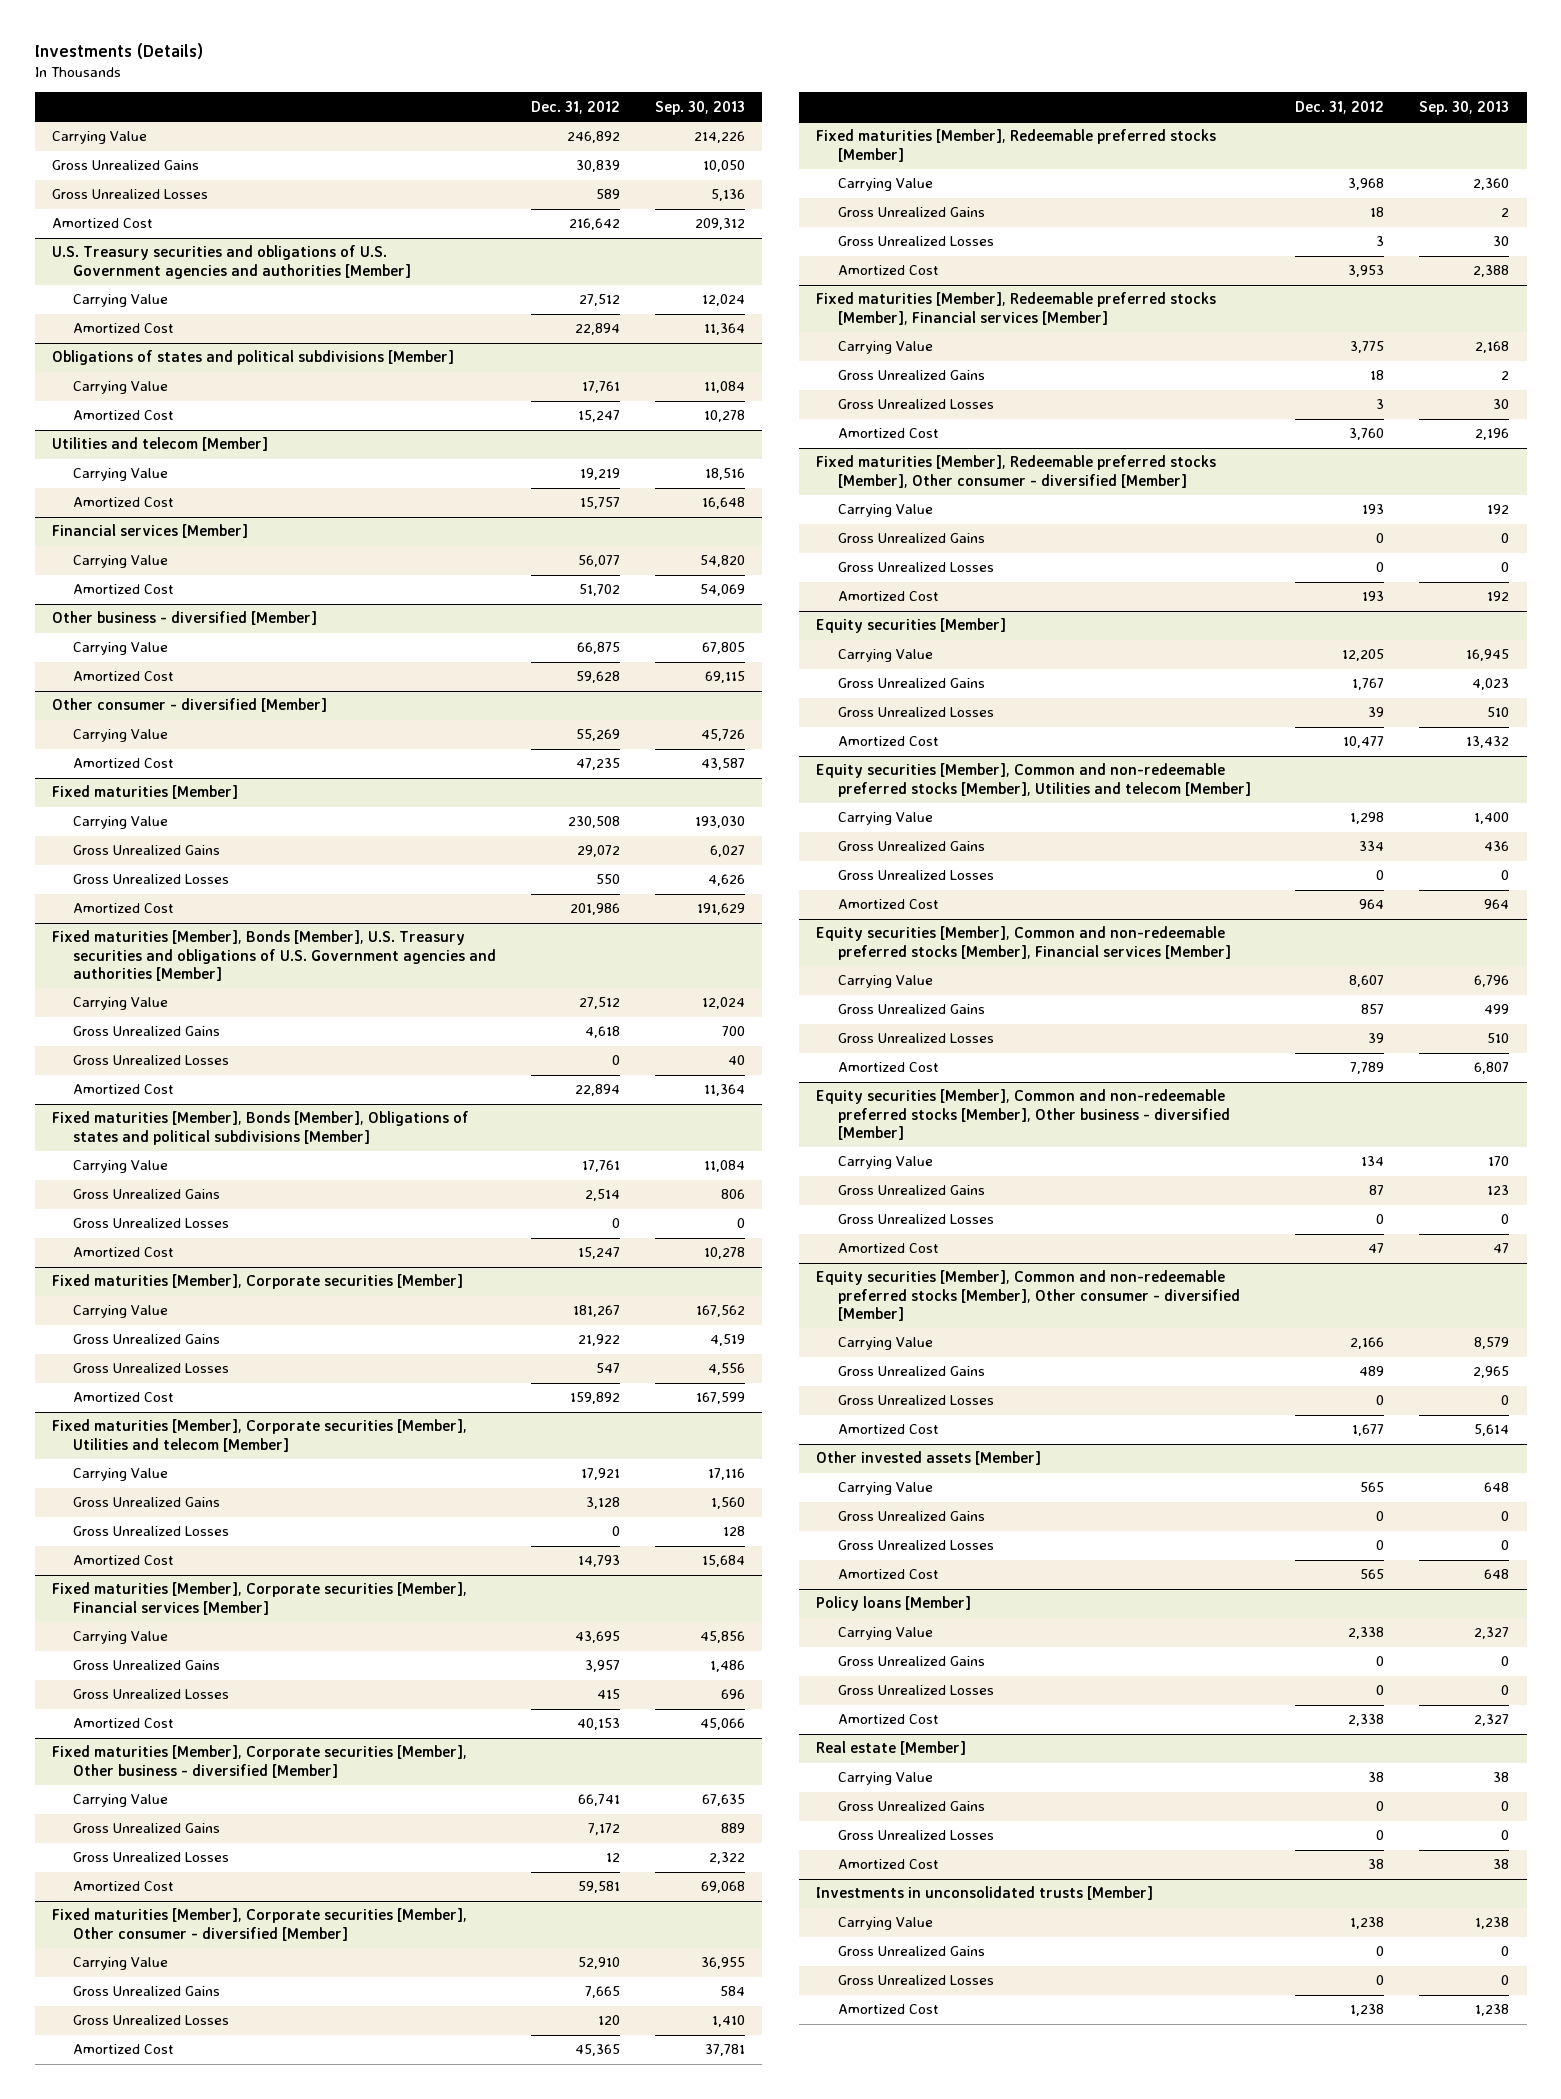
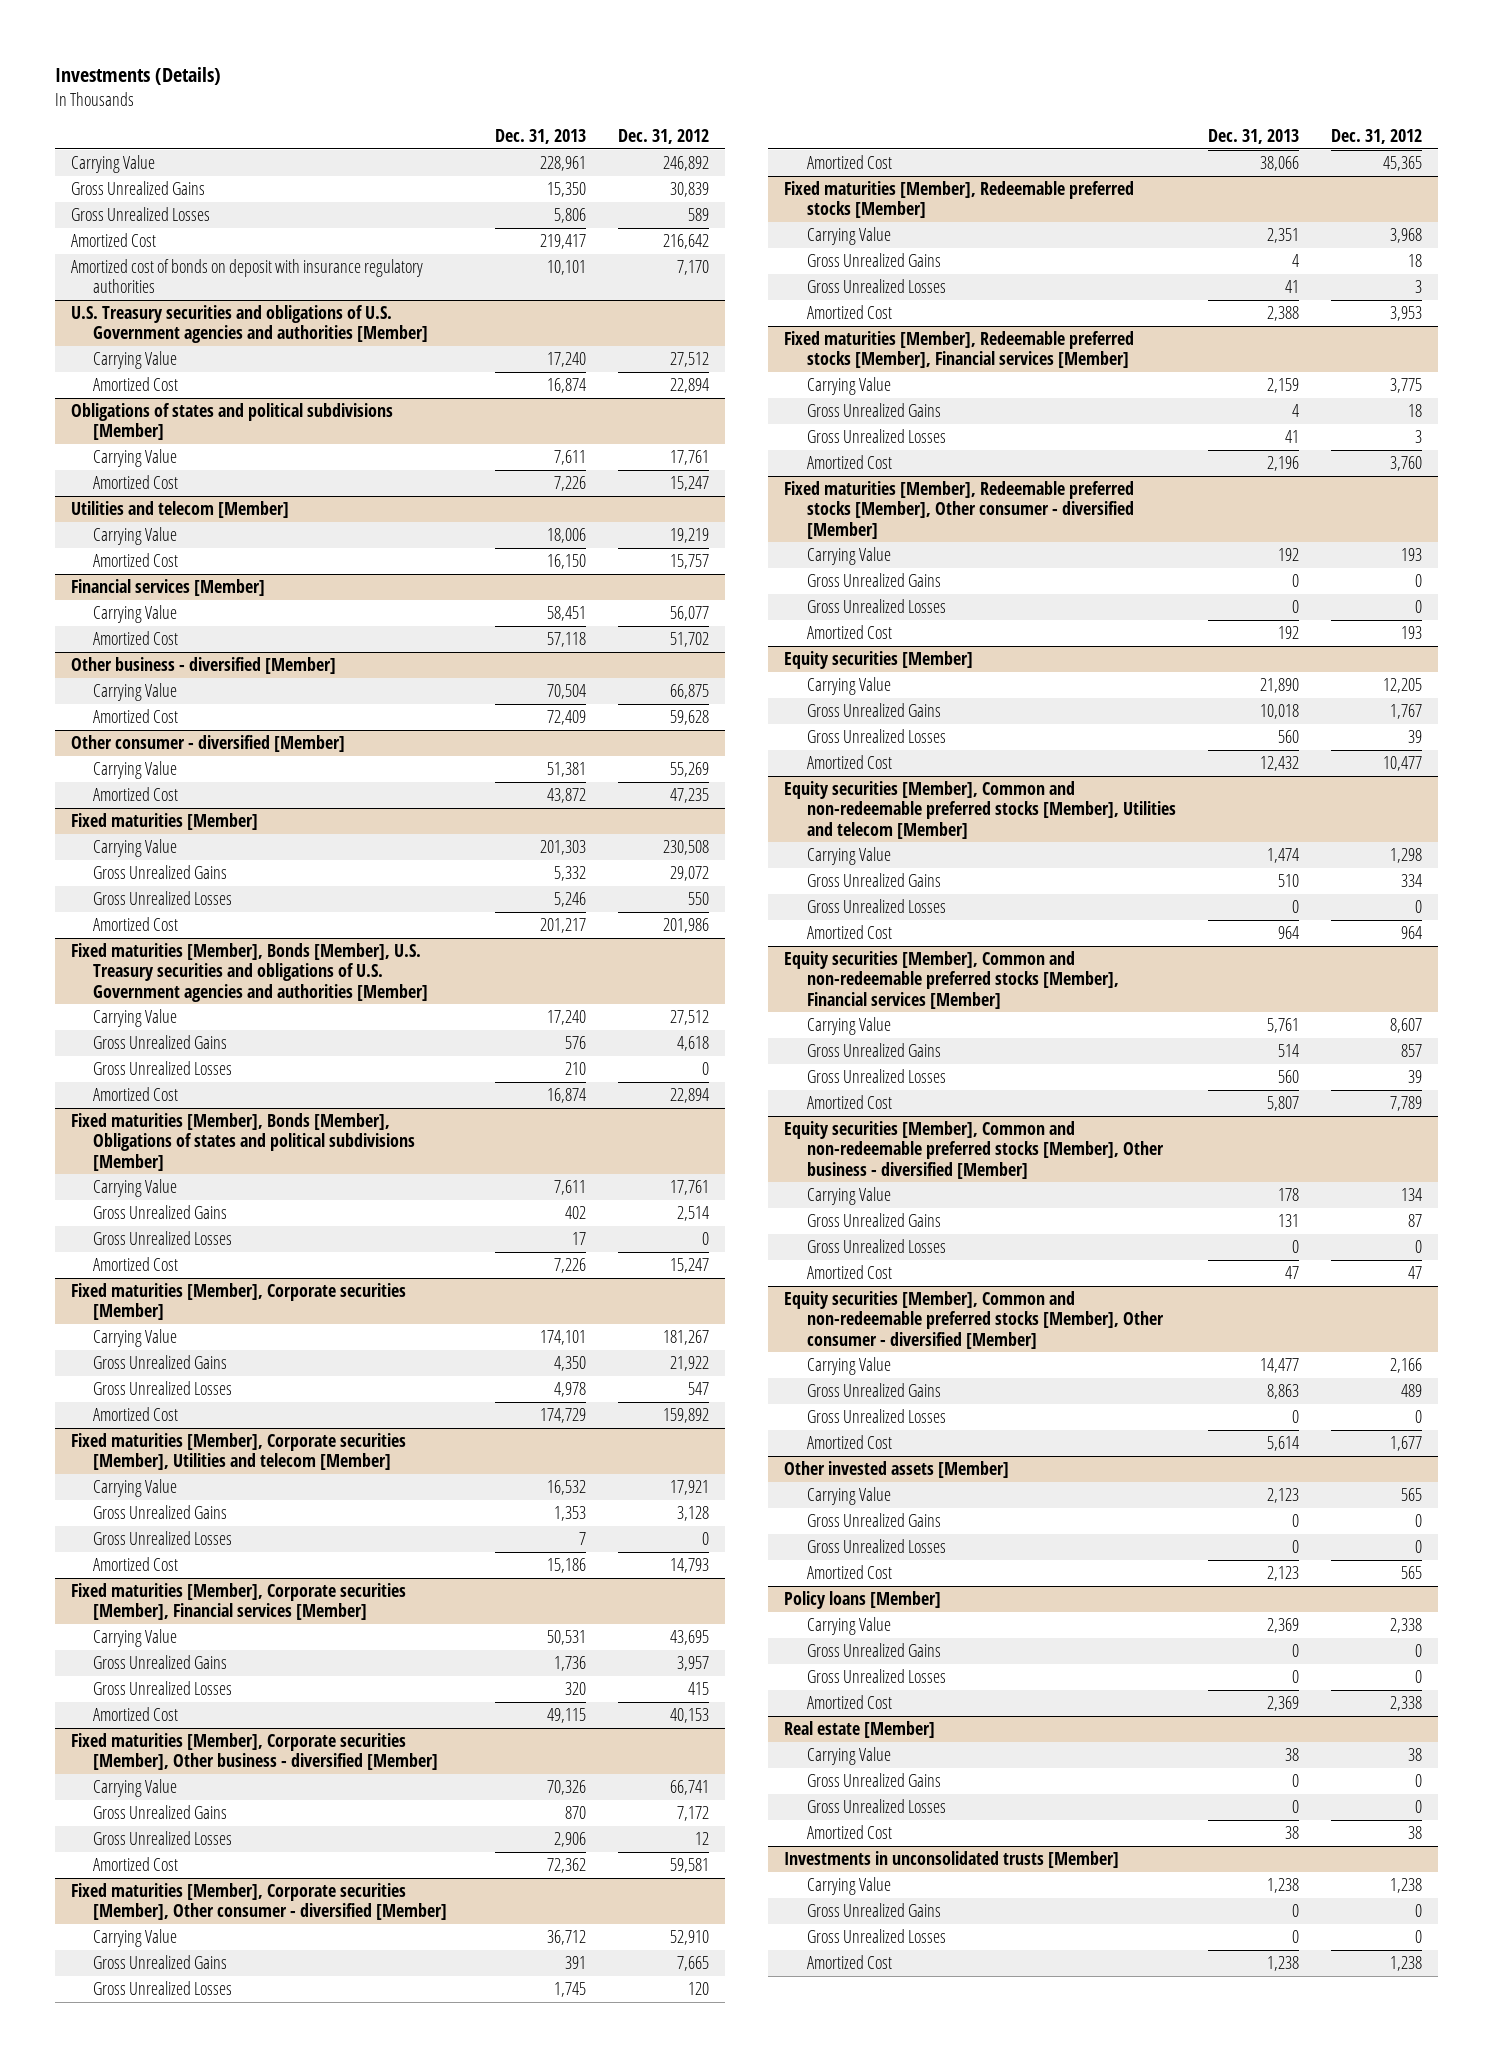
- | Dec. 31, 2012 | Sep. 30, 2013
+ | Dec. 31, 2013 | Dec. 31, 2012
+ Amortized cost of bonds on deposit with insurance regulatory authorities | 10,101 | 7,170

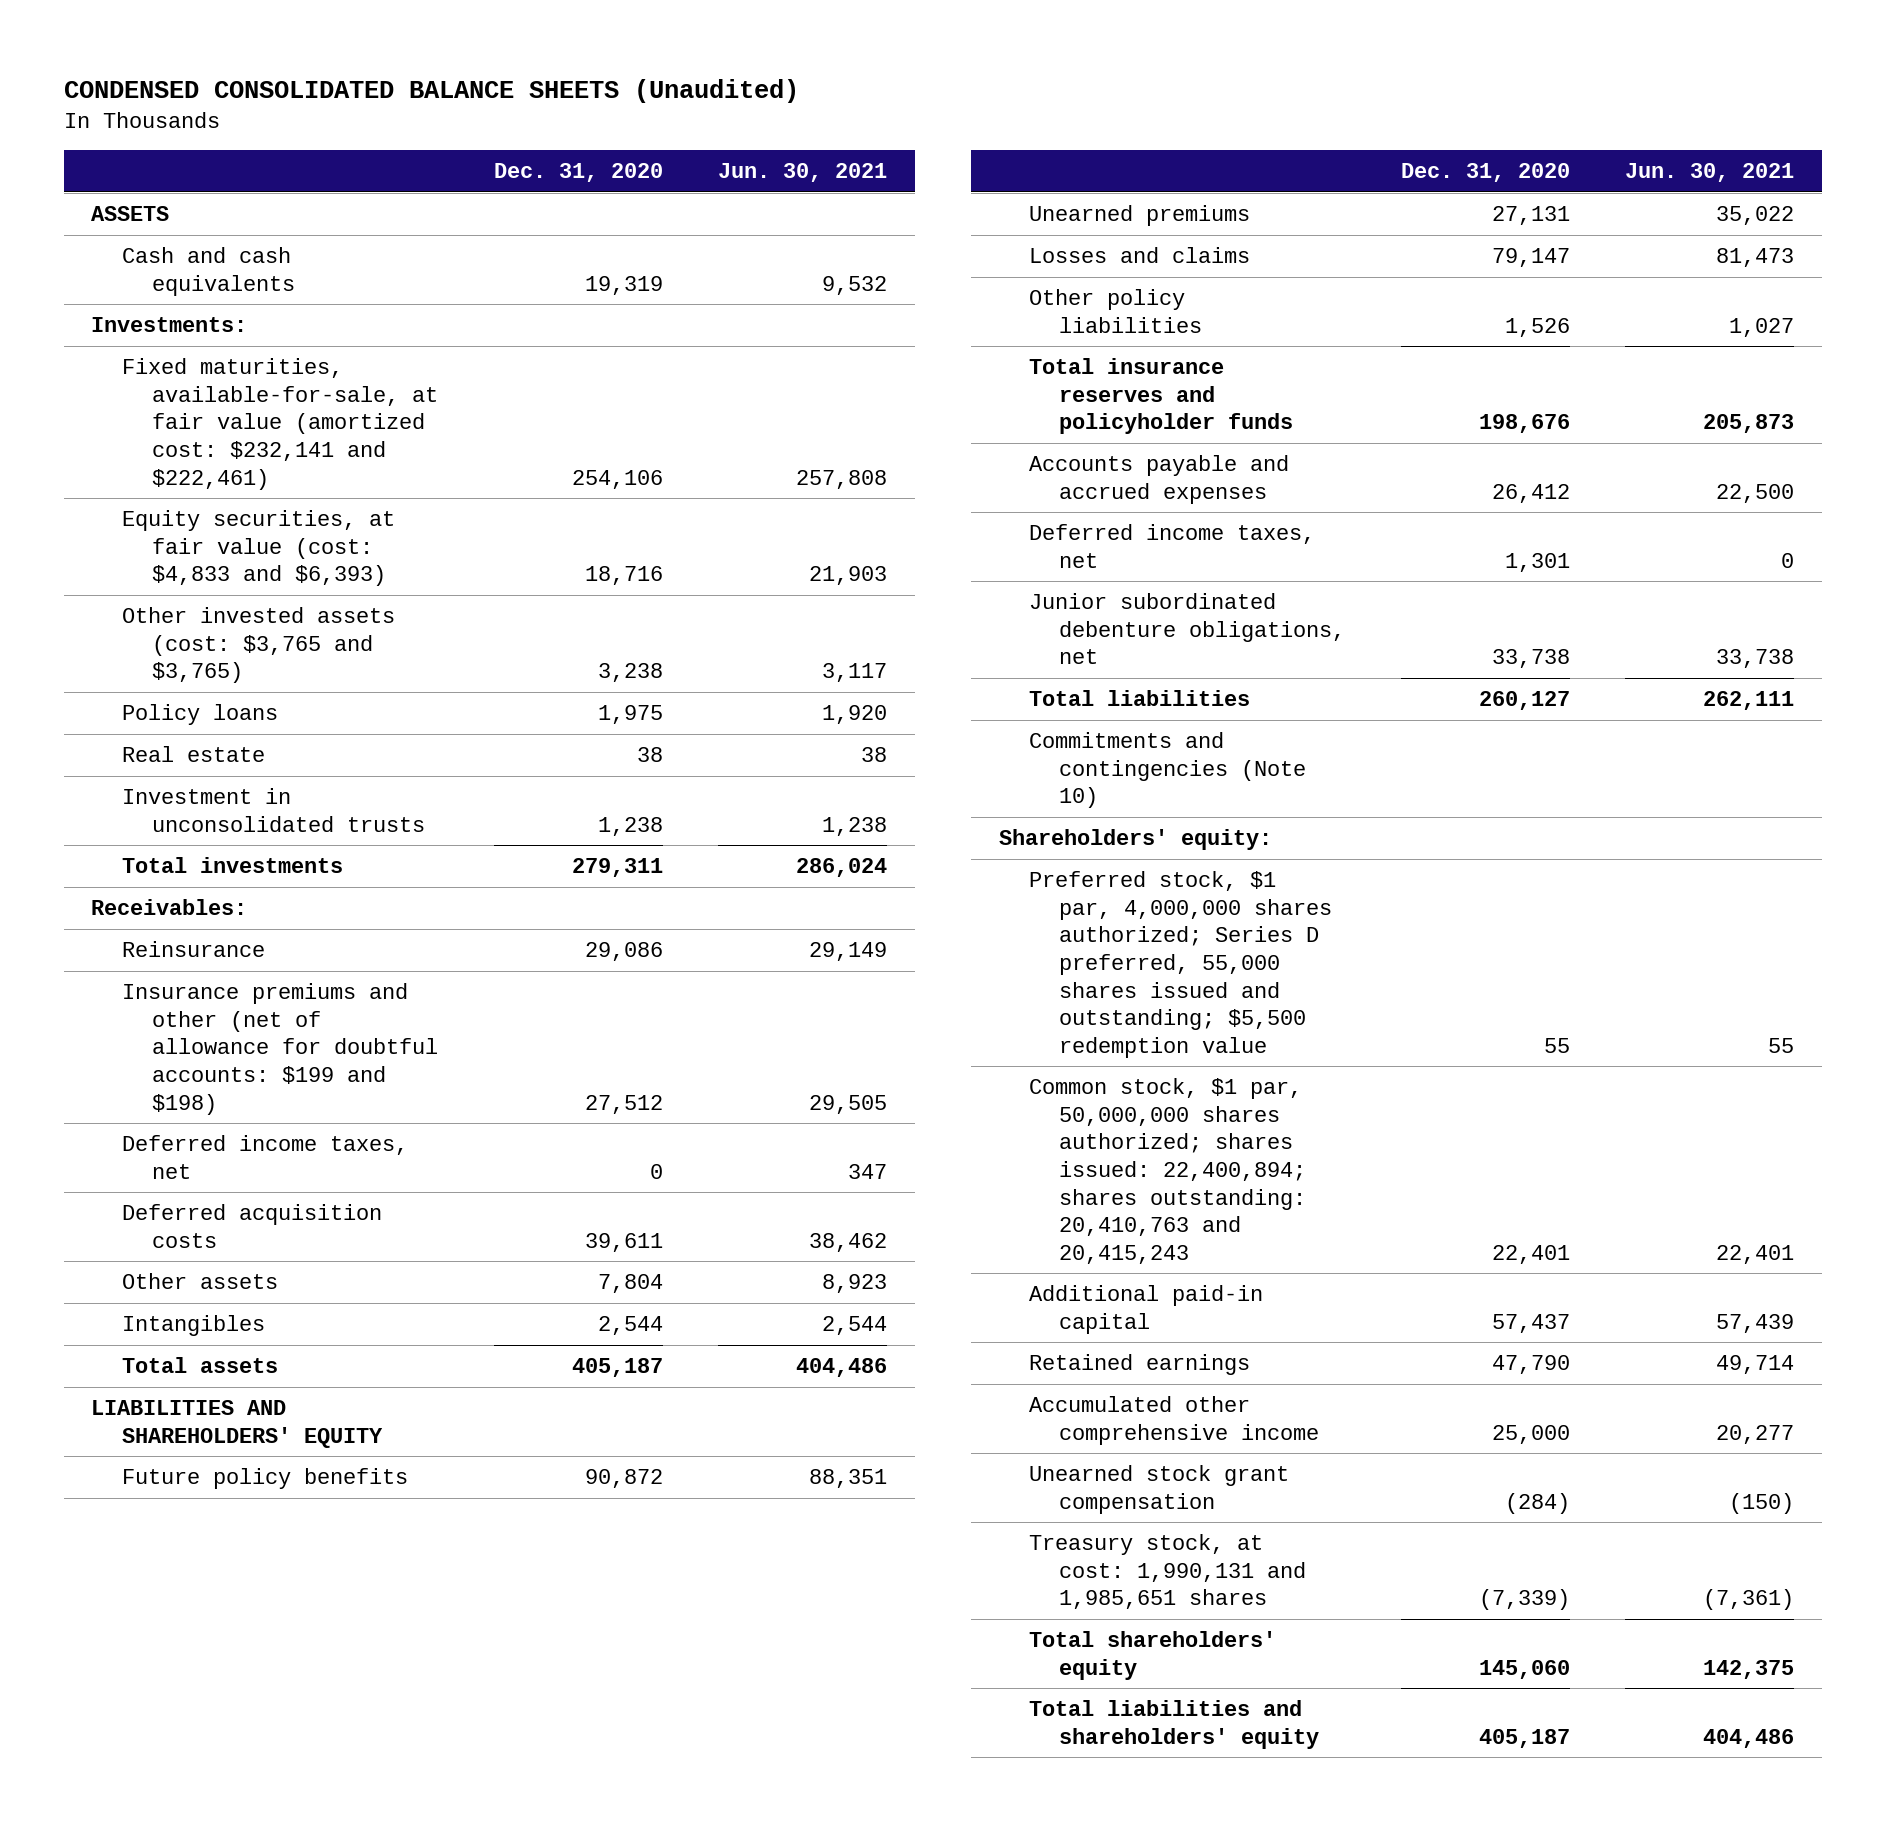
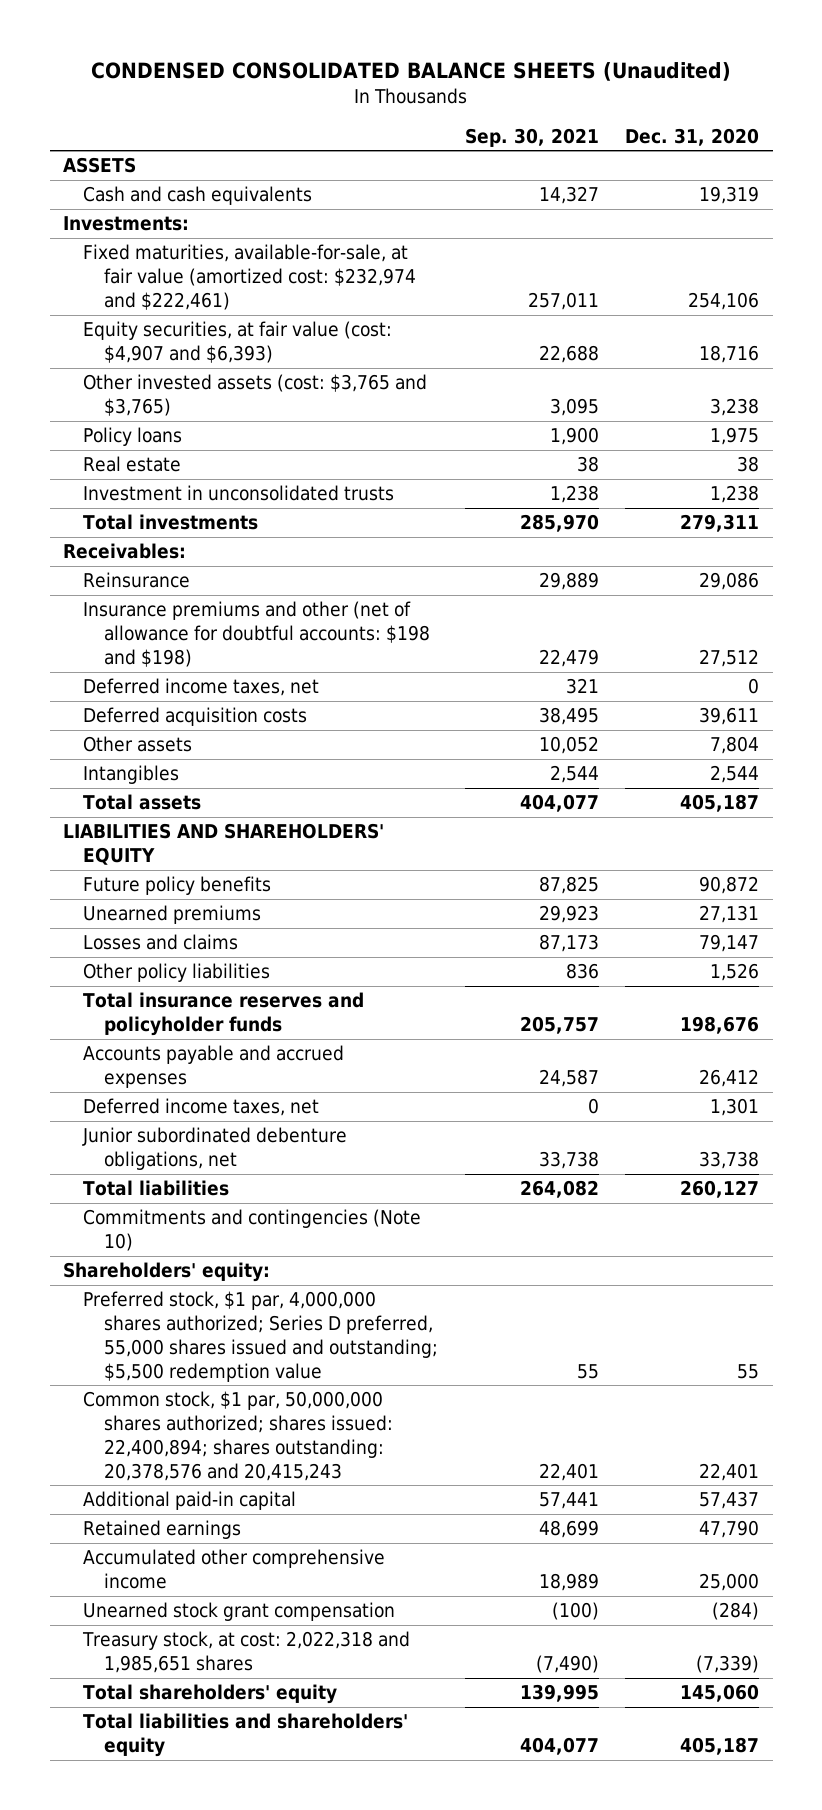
- | Dec. 31, 2020 | Jun. 30, 2021
+ | Sep. 30, 2021 | Dec. 31, 2020
- Fixed maturities, available-for-sale, at fair value (amortized cost: $232,141 and $222,461) | 254,106 | 257,808
- Equity securities, at fair value (cost: $4,833 and $6,393) | 18,716 | 21,903
+ Fixed maturities, available-for-sale, at fair value (amortized cost: $232,974 and $222,461) | 257,011 | 254,106
+ Equity securities, at fair value (cost: $4,907 and $6,393) | 22,688 | 18,716
- Insurance premiums and other (net of allowance for doubtful accounts: $199 and $198) | 27,512 | 29,505
+ Insurance premiums and other (net of allowance for doubtful accounts: $198 and $198) | 22,479 | 27,512
- Common stock, $1 par, 50,000,000 shares authorized; shares issued: 22,400,894; shares outstanding: 20,410,763 and 20,415,243 | 22,401 | 22,401
+ Common stock, $1 par, 50,000,000 shares authorized; shares issued: 22,400,894; shares outstanding: 20,378,576 and 20,415,243 | 22,401 | 22,401
- Treasury stock, at cost: 1,990,131 and 1,985,651 shares | (7,339) | (7,361)
+ Treasury stock, at cost: 2,022,318 and 1,985,651 shares | (7,490) | (7,339)

